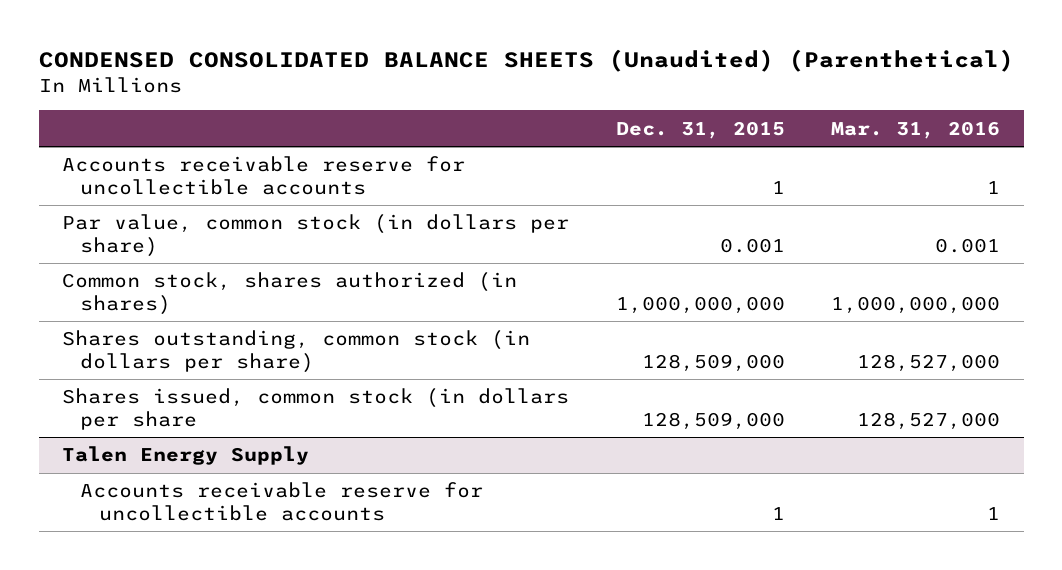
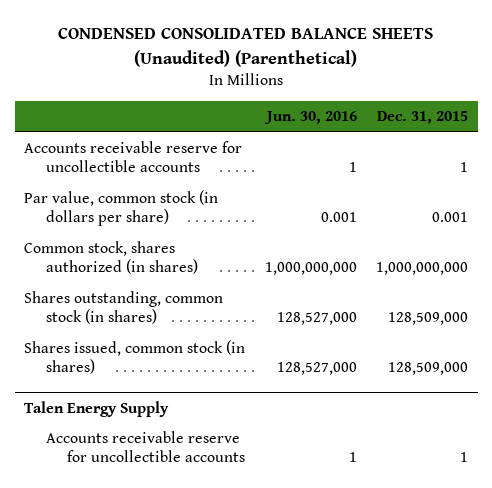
- | Dec. 31, 2015 | Mar. 31, 2016
+ | Jun. 30, 2016 | Dec. 31, 2015
- Shares outstanding, common stock (in dollars per share) | 128,509,000 | 128,527,000
- Shares issued, common stock (in dollars per share | 128,509,000 | 128,527,000
+ Shares outstanding, common stock (in shares) | 128,527,000 | 128,509,000
+ Shares issued, common stock (in shares) | 128,527,000 | 128,509,000

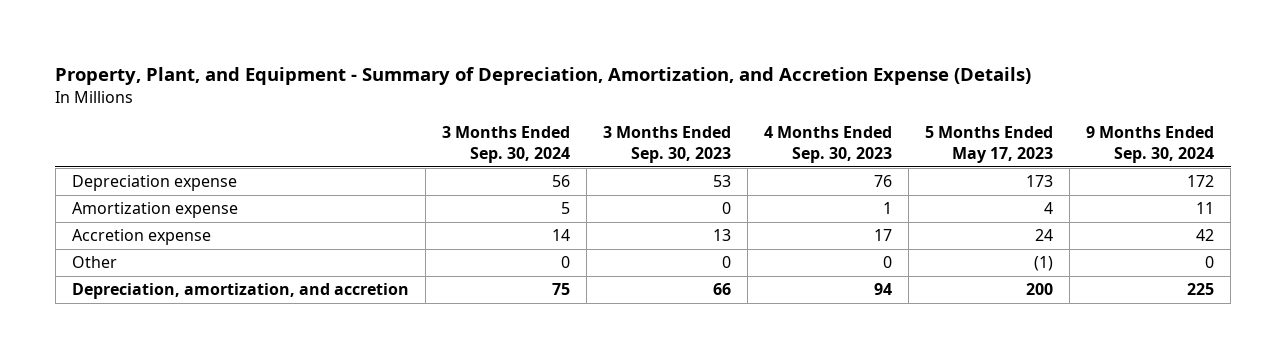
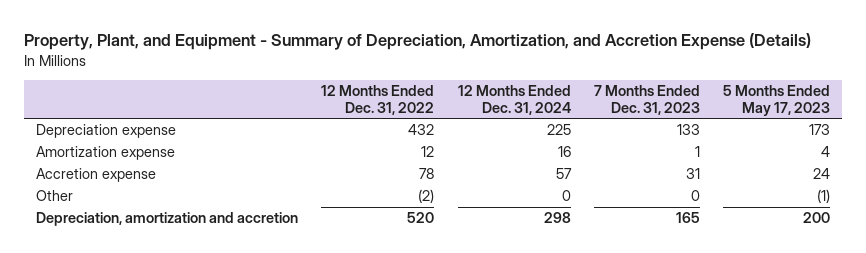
- | 3 Months Ended Sep. 30, 2024 | 3 Months Ended Sep. 30, 2023 | 4 Months Ended Sep. 30, 2023 | 5 Months Ended May 17, 2023 | 9 Months Ended Sep. 30, 2024
+ | 12 Months Ended Dec. 31, 2022 | 12 Months Ended Dec. 31, 2024 | 7 Months Ended Dec. 31, 2023 | 5 Months Ended May 17, 2023
- Depreciation, amortization, and accretion | 75 | 66 | 94 | 200 | 225
+ Depreciation, amortization and accretion | 520 | 298 | 165 | 200

